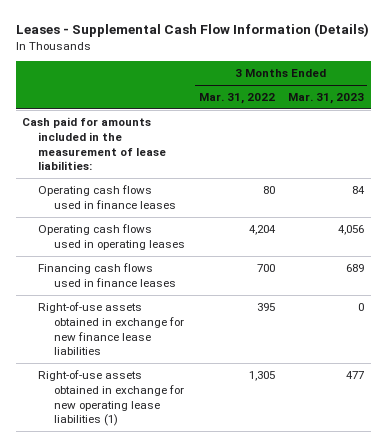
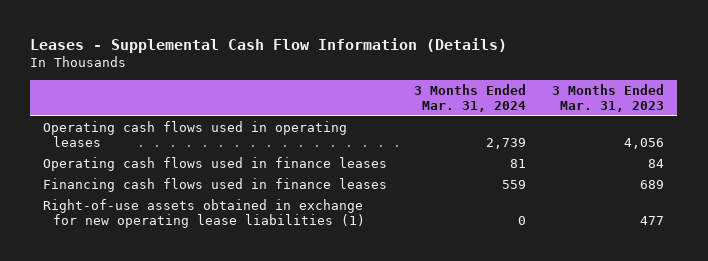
- | 3 Months Ended Mar. 31, 2022 | 3 Months Ended Mar. 31, 2023
+ | 3 Months Ended Mar. 31, 2024 | 3 Months Ended Mar. 31, 2023
- Cash paid for amounts included in the measurement of lease liabilities:
moved down: Operating cash flows used in finance leases | 81 | 84
- Right-of-use assets obtained in exchange for new finance lease liabilities | 395 | 0

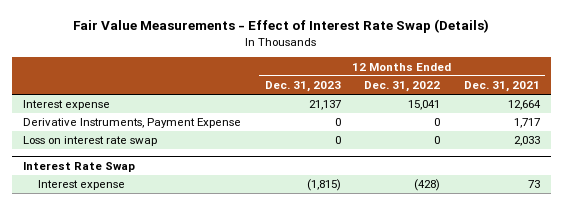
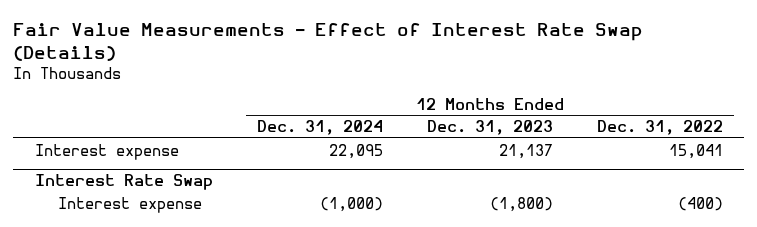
- | 12 Months Ended Dec. 31, 2023 | 12 Months Ended Dec. 31, 2022 | 12 Months Ended Dec. 31, 2021
+ | 12 Months Ended Dec. 31, 2024 | 12 Months Ended Dec. 31, 2023 | 12 Months Ended Dec. 31, 2022
- Derivative Instruments, Payment Expense | 0 | 0 | 1,717
- Loss on interest rate swap | 0 | 0 | 2,033
@ Interest Rate Swap
- Interest expense | (1,815) | (428) | 73
+ Interest expense | (1,000) | (1,800) | (400)

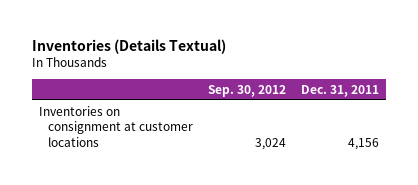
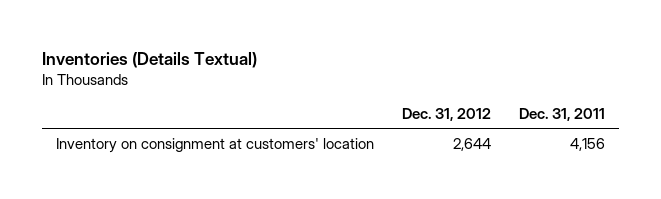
- | Sep. 30, 2012 | Dec. 31, 2011
+ | Dec. 31, 2012 | Dec. 31, 2011
- Inventories on consignment at customer locations | 3,024 | 4,156
+ Inventory on consignment at customers' location | 2,644 | 4,156

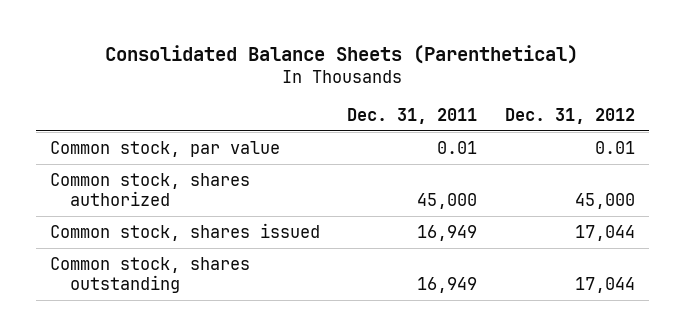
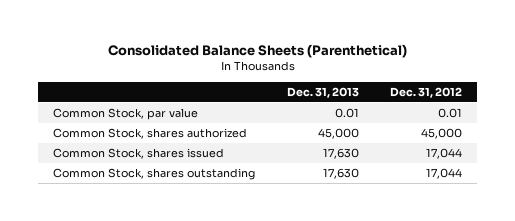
- | Dec. 31, 2011 | Dec. 31, 2012
+ | Dec. 31, 2013 | Dec. 31, 2012
- Common stock, par value | 0.01 | 0.01
- Common stock, shares authorized | 45,000 | 45,000
- Common stock, shares issued | 16,949 | 17,044
- Common stock, shares outstanding | 16,949 | 17,044
+ Common Stock, par value | 0.01 | 0.01
+ Common Stock, shares authorized | 45,000 | 45,000
+ Common Stock, shares issued | 17,630 | 17,044
+ Common Stock, shares outstanding | 17,630 | 17,044

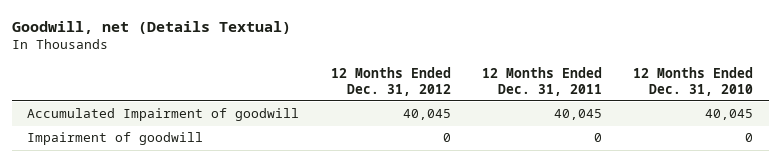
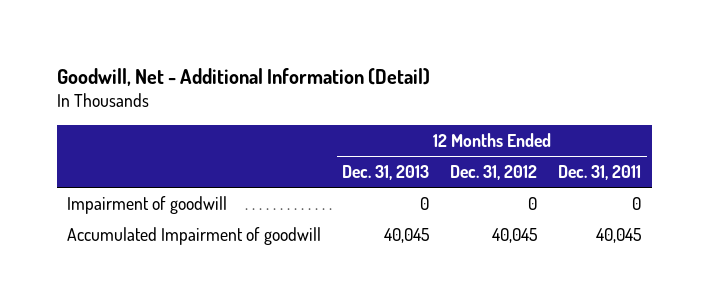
- Goodwill, net (Details Textual)
+ Goodwill, Net - Additional Information (Detail)
- | 12 Months Ended Dec. 31, 2012 | 12 Months Ended Dec. 31, 2011 | 12 Months Ended Dec. 31, 2010
+ | 12 Months Ended Dec. 31, 2013 | 12 Months Ended Dec. 31, 2012 | 12 Months Ended Dec. 31, 2011
moved down: Accumulated Impairment of goodwill | 40,045 | 40,045 | 40,045

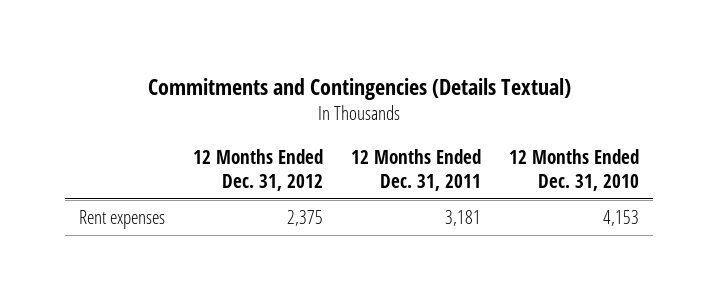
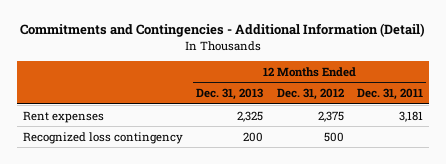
- Commitments and Contingencies (Details Textual)
+ Commitments and Contingencies - Additional Information (Detail)
- | 12 Months Ended Dec. 31, 2012 | 12 Months Ended Dec. 31, 2011 | 12 Months Ended Dec. 31, 2010
+ | 12 Months Ended Dec. 31, 2013 | 12 Months Ended Dec. 31, 2012 | 12 Months Ended Dec. 31, 2011
+ Recognized loss contingency | 200 | 500 |

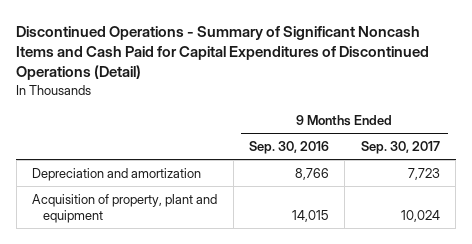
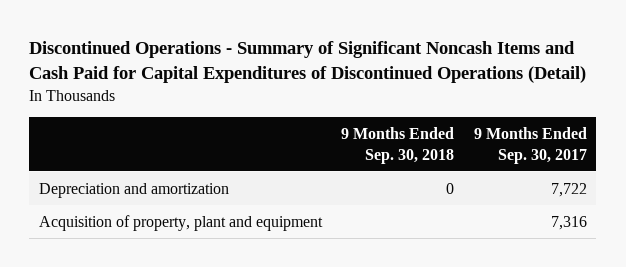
- | 9 Months Ended Sep. 30, 2016 | 9 Months Ended Sep. 30, 2017
+ | 9 Months Ended Sep. 30, 2018 | 9 Months Ended Sep. 30, 2017
- Depreciation and amortization | 8,766 | 7,723
- Acquisition of property, plant and equipment | 14,015 | 10,024
+ Depreciation and amortization | 0 | 7,722
+ Acquisition of property, plant and equipment | | 7,316

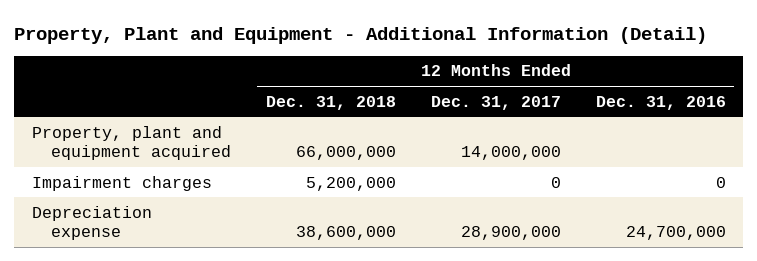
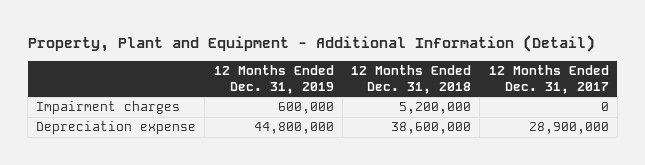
- | 12 Months Ended Dec. 31, 2018 | 12 Months Ended Dec. 31, 2017 | 12 Months Ended Dec. 31, 2016
+ | 12 Months Ended Dec. 31, 2019 | 12 Months Ended Dec. 31, 2018 | 12 Months Ended Dec. 31, 2017
- Property, plant and equipment acquired | 66,000,000 | 14,000,000 |

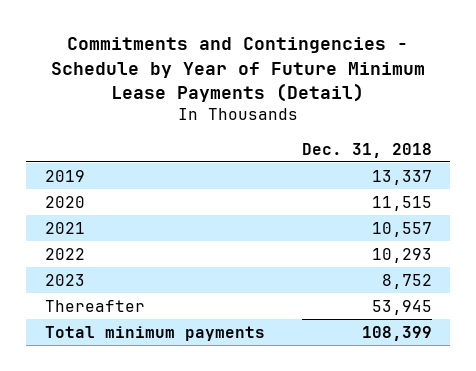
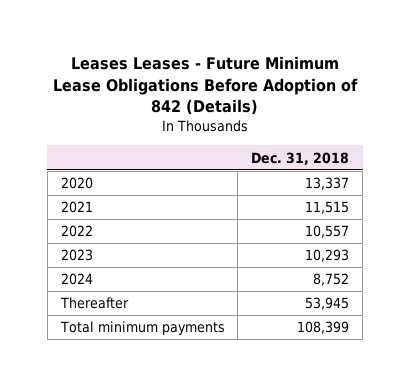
- Commitments and Contingencies - Schedule by Year of Future Minimum Lease Payments (Detail)
+ Leases Leases - Future Minimum Lease Obligations Before Adoption of 842 (Details)
- 2019 | 13,337
- 2020 | 11,515
- 2021 | 10,557
- 2022 | 10,293
- 2023 | 8,752
+ 2020 | 13,337
+ 2021 | 11,515
+ 2022 | 10,557
+ 2023 | 10,293
+ 2024 | 8,752

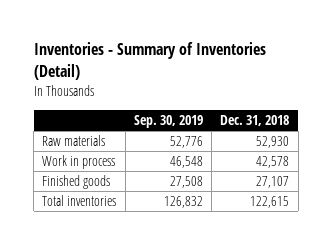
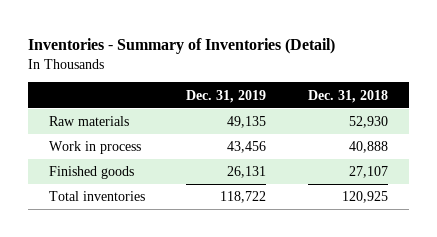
- | Sep. 30, 2019 | Dec. 31, 2018
+ | Dec. 31, 2019 | Dec. 31, 2018
- Work in process | 46,548 | 42,578
+ Work in process | 43,456 | 40,888
- Total inventories | 126,832 | 122,615
+ Total inventories | 118,722 | 120,925

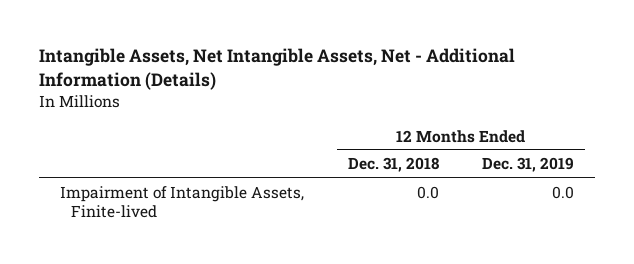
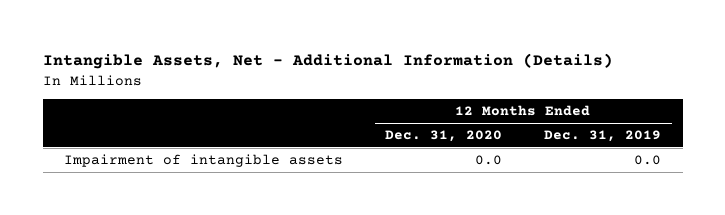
- Intangible Assets, Net Intangible Assets, Net - Additional Information (Details)
+ Intangible Assets, Net - Additional Information (Details)
- | 12 Months Ended Dec. 31, 2018 | 12 Months Ended Dec. 31, 2019
+ | 12 Months Ended Dec. 31, 2020 | 12 Months Ended Dec. 31, 2019
- Impairment of Intangible Assets, Finite-lived | 0.0 | 0.0
+ Impairment of intangible assets | 0.0 | 0.0

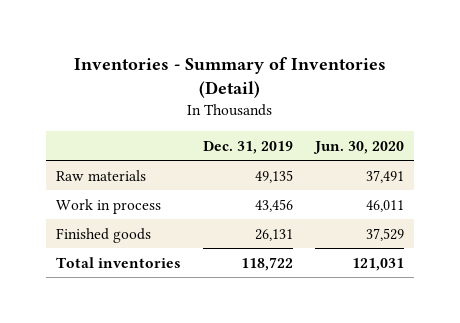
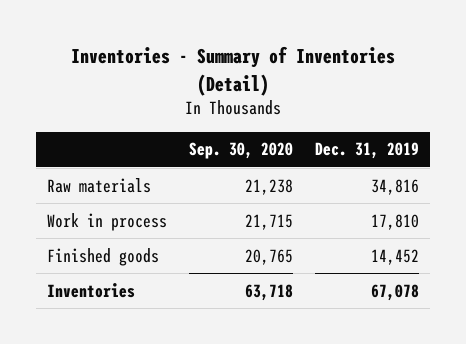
- | Dec. 31, 2019 | Jun. 30, 2020
+ | Sep. 30, 2020 | Dec. 31, 2019
- Raw materials | 49,135 | 37,491
- Work in process | 43,456 | 46,011
- Finished goods | 26,131 | 37,529
- Total inventories | 118,722 | 121,031
+ Raw materials | 21,238 | 34,816
+ Work in process | 21,715 | 17,810
+ Finished goods | 20,765 | 14,452
+ Inventories | 63,718 | 67,078

